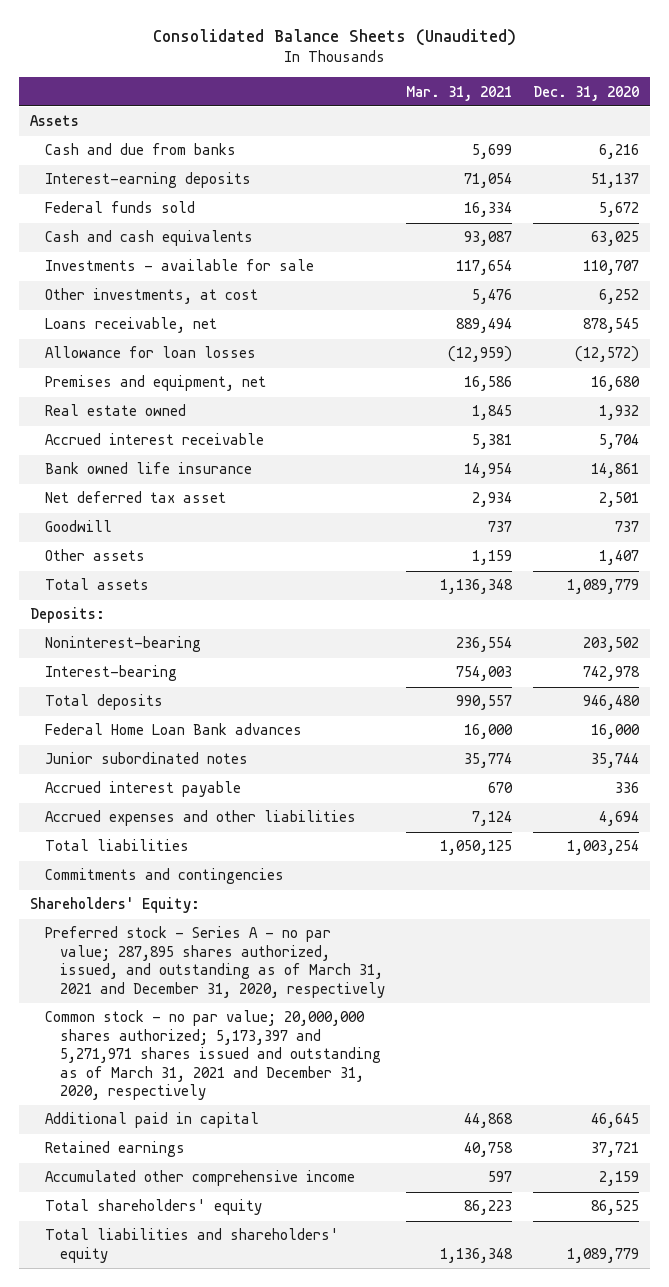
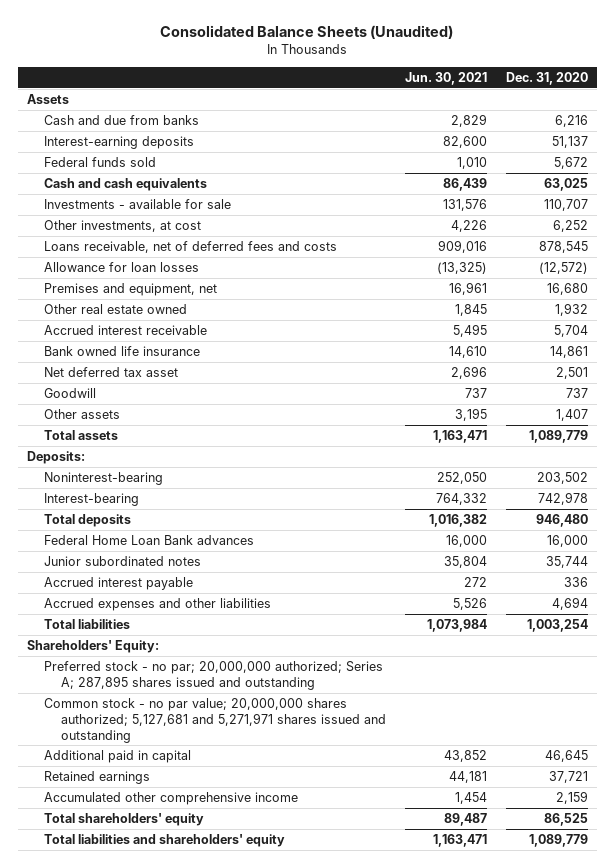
- | Mar. 31, 2021 | Dec. 31, 2020
+ | Jun. 30, 2021 | Dec. 31, 2020
- Loans receivable, net | 889,494 | 878,545
+ Loans receivable, net of deferred fees and costs | 909,016 | 878,545
- Real estate owned | 1,845 | 1,932
+ Other real estate owned | 1,845 | 1,932
- Commitments and contingencies
- Preferred stock - Series A - no par value; 287,895 shares authorized, issued, and outstanding as of March 31, 2021 and December 31, 2020, respectively
- Common stock - no par value; 20,000,000 shares authorized; 5,173,397 and 5,271,971 shares issued and outstanding as of March 31, 2021 and December 31, 2020, respectively
+ Preferred stock - no par; 20,000,000 authorized; Series A; 287,895 shares issued and outstanding
+ Common stock - no par value; 20,000,000 shares authorized; 5,127,681 and 5,271,971 shares issued and outstanding

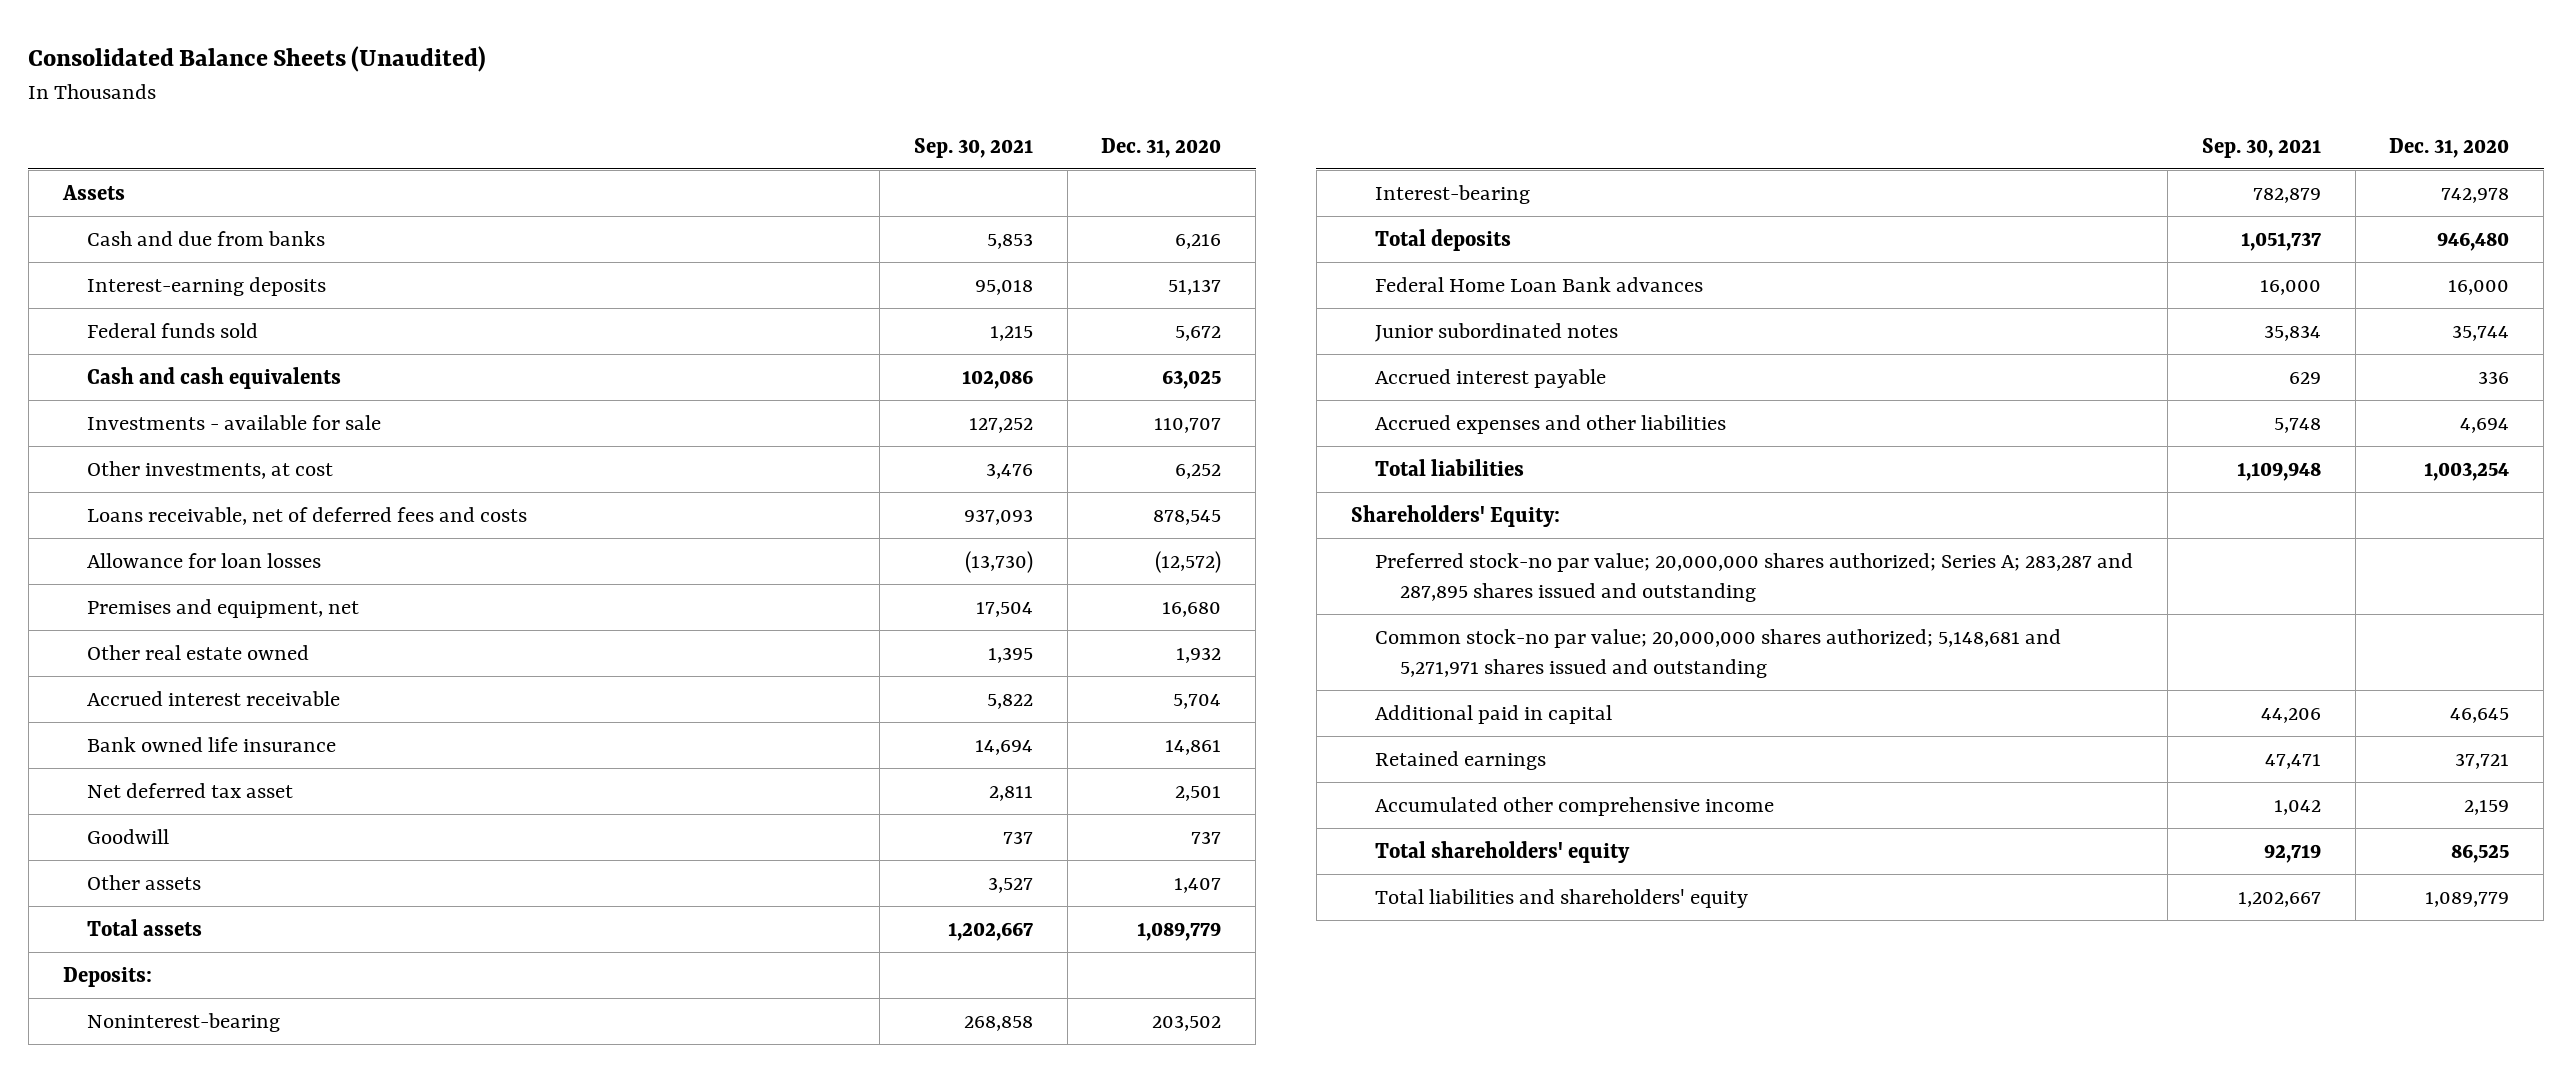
- | Jun. 30, 2021 | Dec. 31, 2020
+ | Sep. 30, 2021 | Dec. 31, 2020
- Preferred stock - no par; 20,000,000 authorized; Series A; 287,895 shares issued and outstanding
- Common stock - no par value; 20,000,000 shares authorized; 5,127,681 and 5,271,971 shares issued and outstanding
+ Preferred stock-no par value; 20,000,000 shares authorized; Series A; 283,287 and 287,895 shares issued and outstanding
+ Common stock-no par value; 20,000,000 shares authorized; 5,148,681 and 5,271,971 shares issued and outstanding

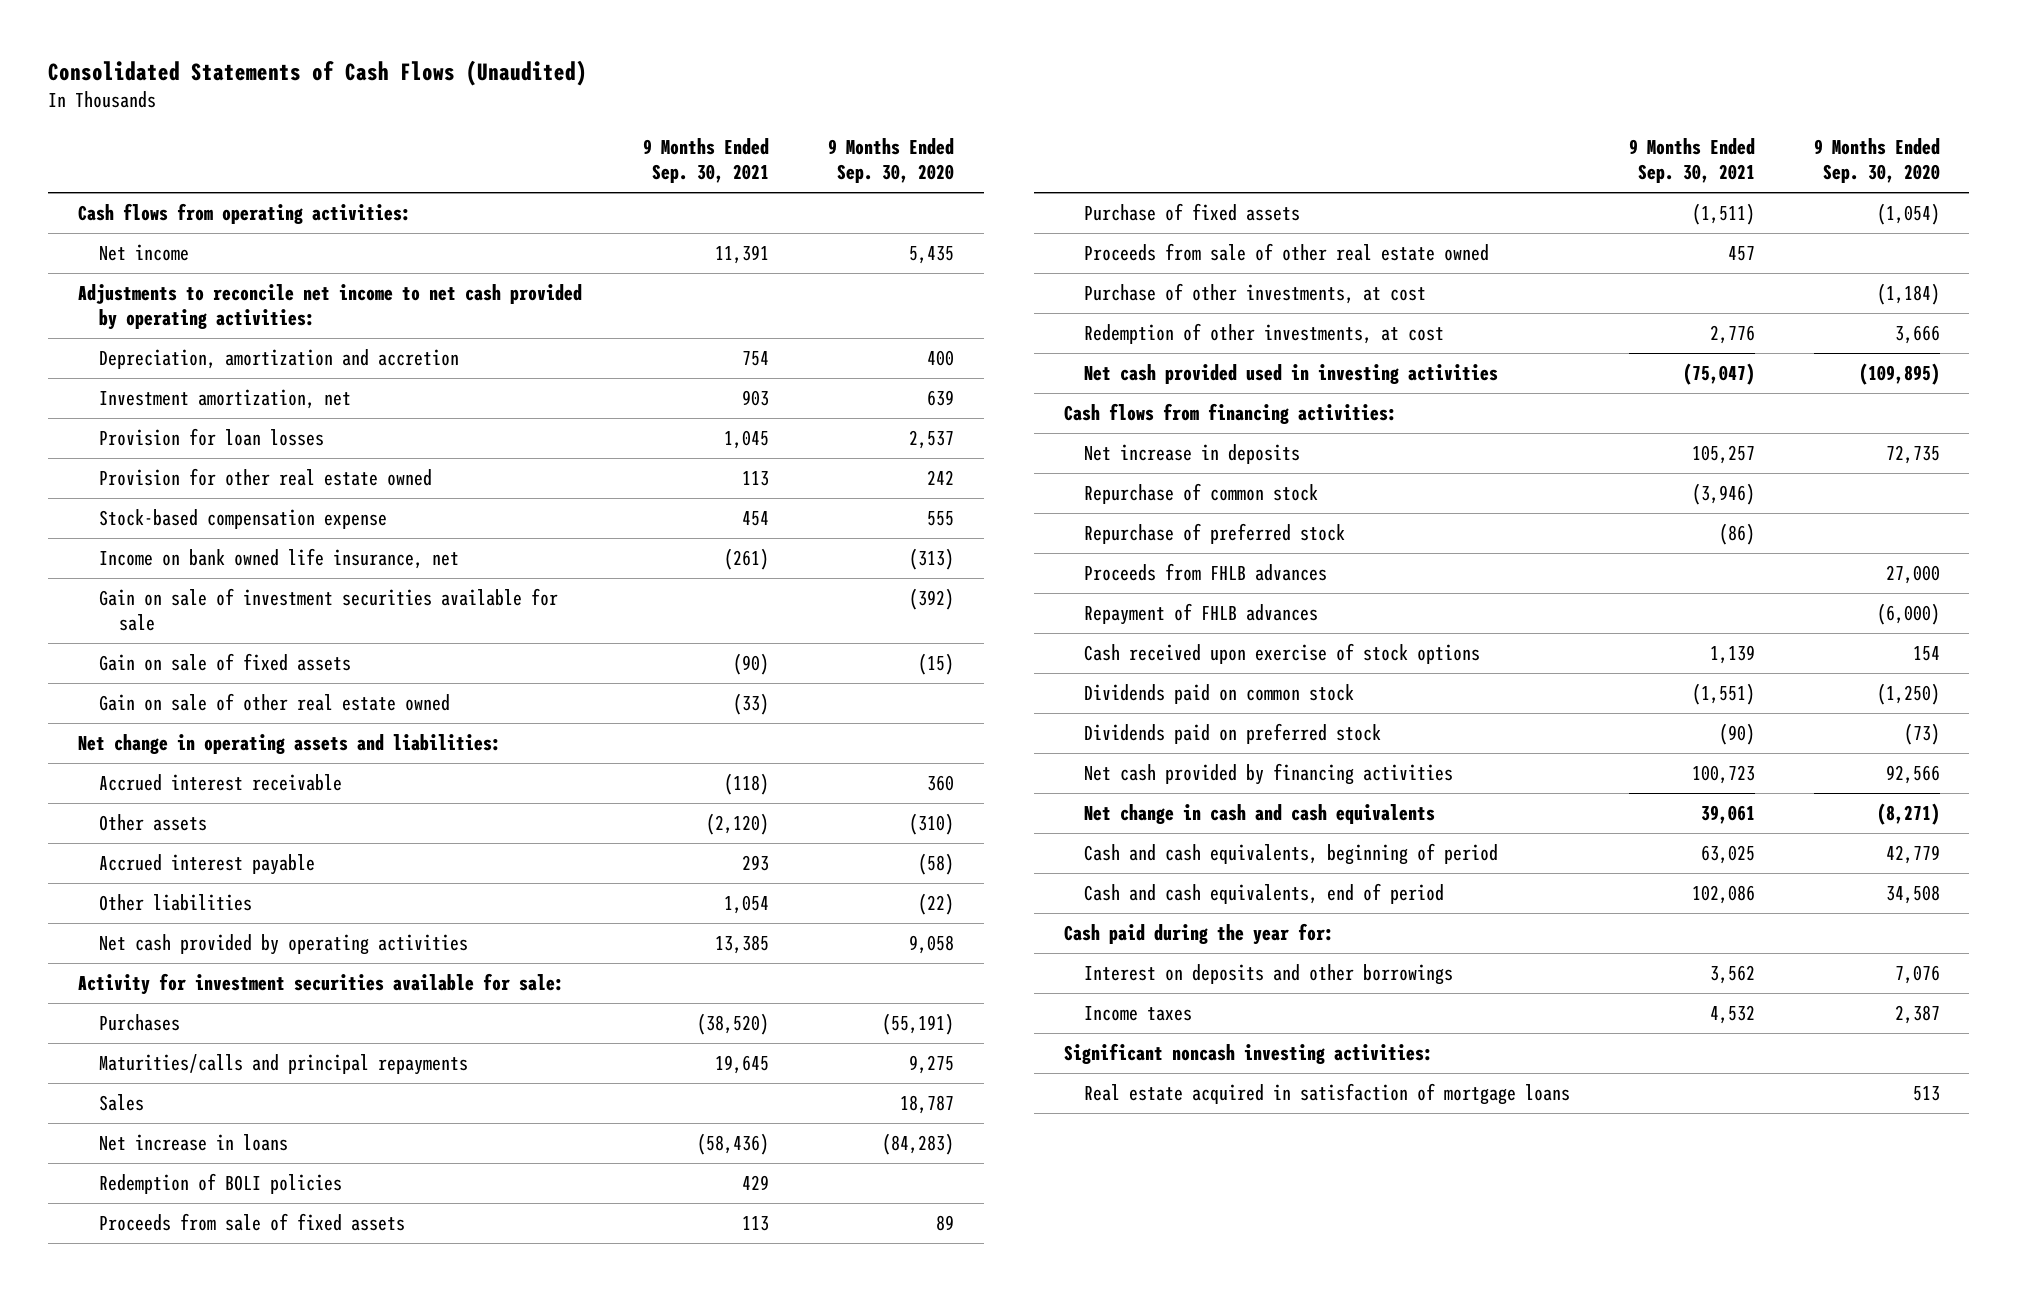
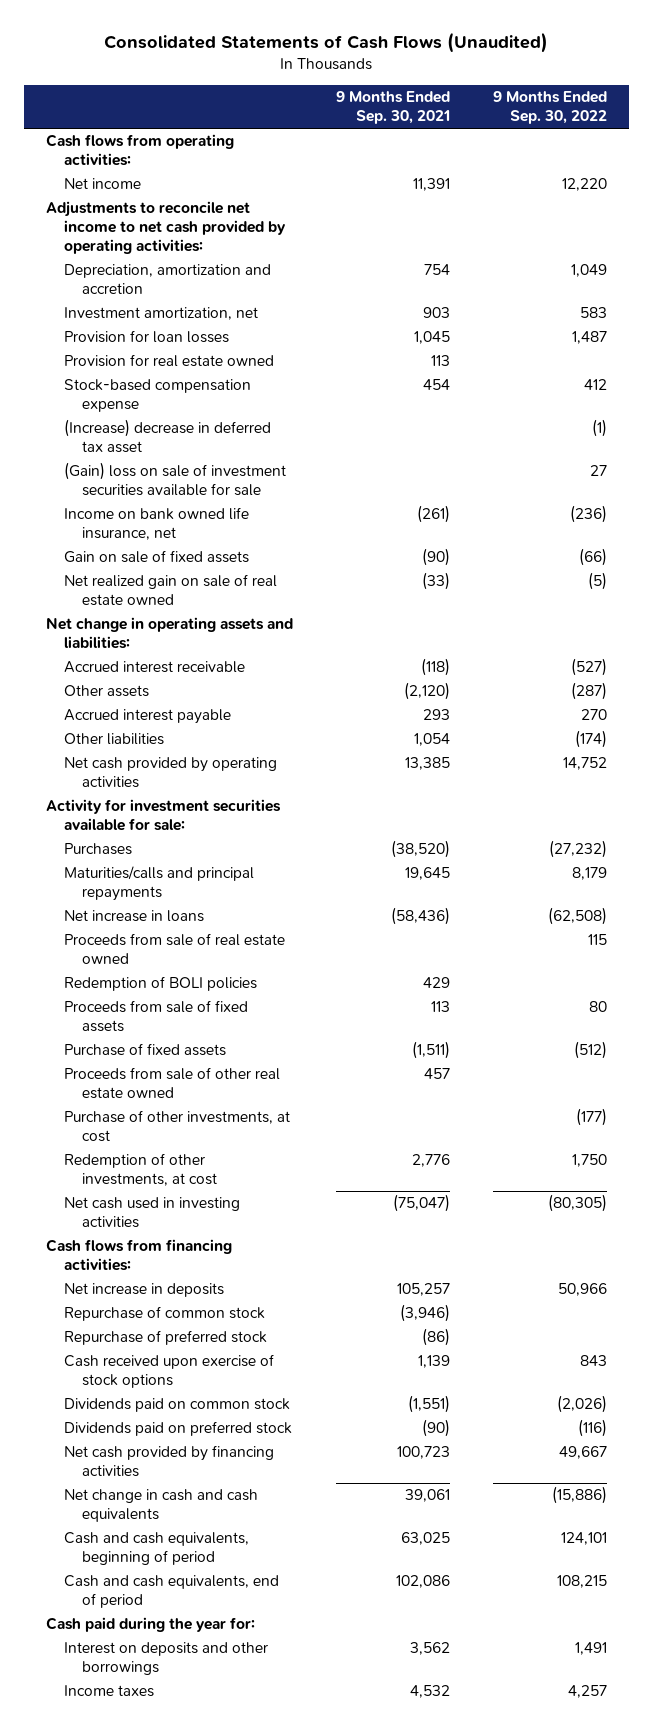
- | 9 Months Ended Sep. 30, 2021 | 9 Months Ended Sep. 30, 2020
+ | 9 Months Ended Sep. 30, 2021 | 9 Months Ended Sep. 30, 2022
- Provision for other real estate owned | 113 | 242
+ Provision for real estate owned | 113 |
+ (Increase) decrease in deferred tax asset | | (1)
+ (Gain) loss on sale of investment securities available for sale | | 27
- Gain on sale of investment securities available for sale | | (392)
- Gain on sale of other real estate owned | (33) |
+ Net realized gain on sale of real estate owned | (33) | (5)
- Sales | | 18,787
+ Proceeds from sale of real estate owned | | 115
- Net cash provided used in investing activities | (75,047) | (109,895)
+ Net cash used in investing activities | (75,047) | (80,305)
- Proceeds from FHLB advances | | 27,000
- Repayment of FHLB advances | | (6,000)
- Significant noncash investing activities:
- Real estate acquired in satisfaction of mortgage loans | | 513

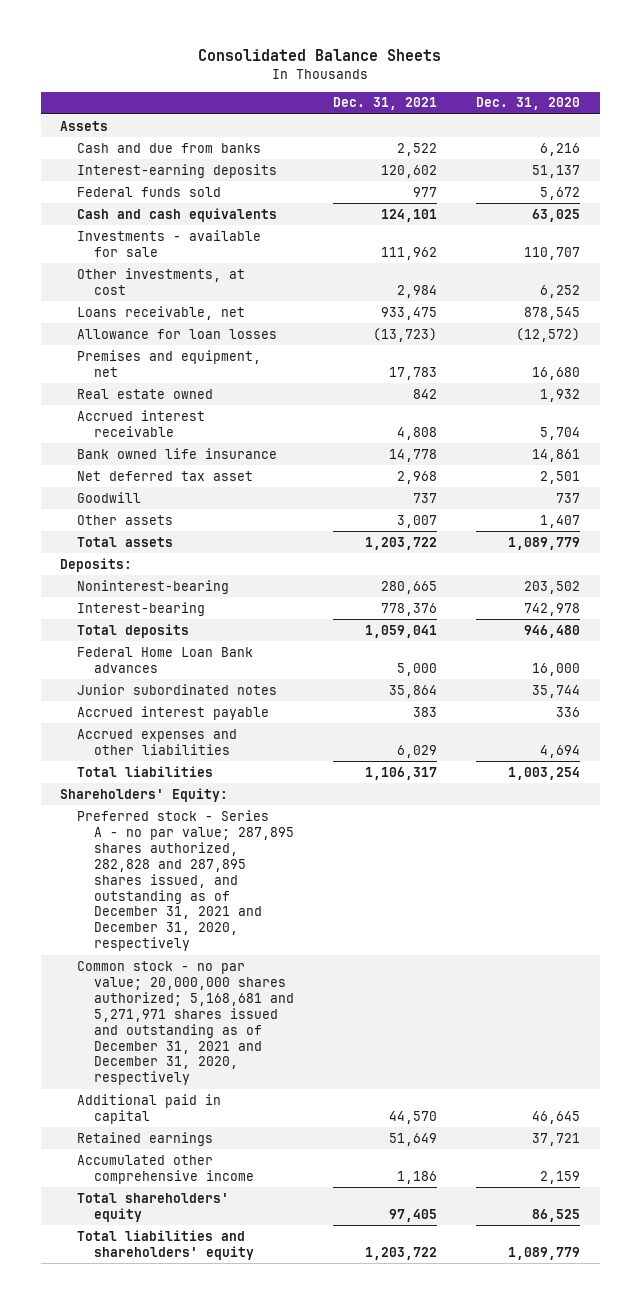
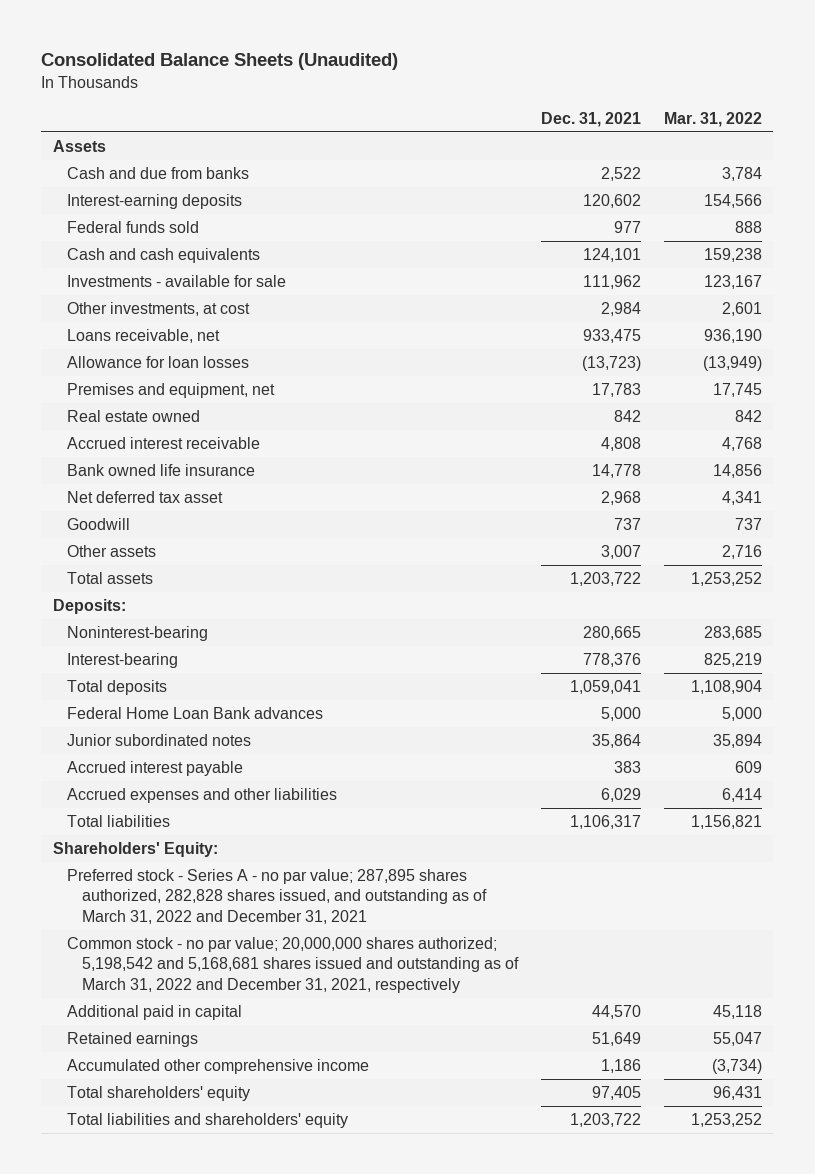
- Consolidated Balance Sheets
+ Consolidated Balance Sheets (Unaudited)
- | Dec. 31, 2021 | Dec. 31, 2020
+ | Dec. 31, 2021 | Mar. 31, 2022
- Preferred stock - Series A - no par value; 287,895 shares authorized, 282,828 and 287,895 shares issued, and outstanding as of December 31, 2021 and December 31, 2020, respectively
- Common stock - no par value; 20,000,000 shares authorized; 5,168,681 and 5,271,971 shares issued and outstanding as of December 31, 2021 and December 31, 2020, respectively
+ Preferred stock - Series A - no par value; 287,895 shares authorized, 282,828 shares issued, and outstanding as of March 31, 2022 and December 31, 2021
+ Common stock - no par value; 20,000,000 shares authorized; 5,198,542 and 5,168,681 shares issued and outstanding as of March 31, 2022 and December 31, 2021, respectively

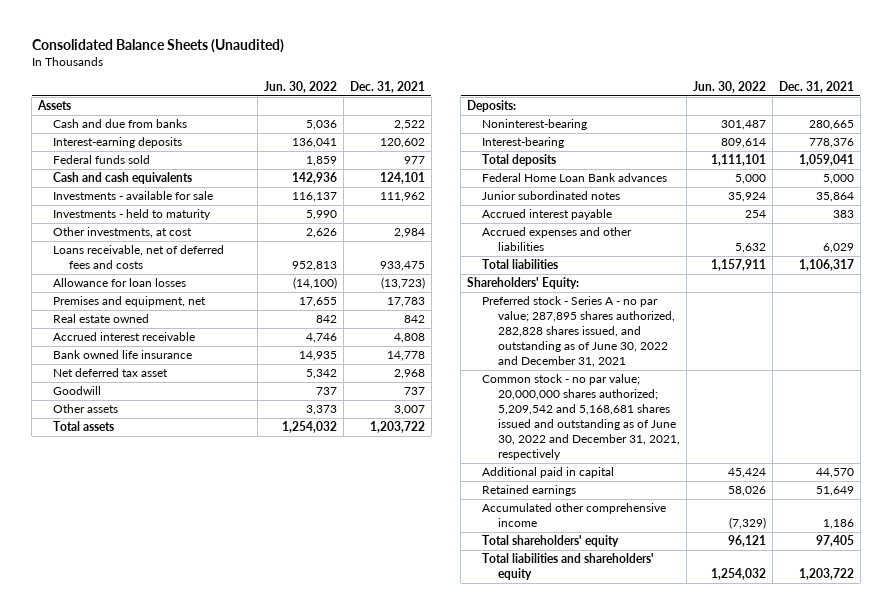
- | Dec. 31, 2021 | Mar. 31, 2022
+ | Jun. 30, 2022 | Dec. 31, 2021
+ Investments - held to maturity | 5,990 |
- Loans receivable, net | 933,475 | 936,190
+ Loans receivable, net of deferred fees and costs | 952,813 | 933,475
- Preferred stock - Series A - no par value; 287,895 shares authorized, 282,828 shares issued, and outstanding as of March 31, 2022 and December 31, 2021
- Common stock - no par value; 20,000,000 shares authorized; 5,198,542 and 5,168,681 shares issued and outstanding as of March 31, 2022 and December 31, 2021, respectively
+ Preferred stock - Series A - no par value; 287,895 shares authorized, 282,828 shares issued, and outstanding as of June 30, 2022 and December 31, 2021
+ Common stock - no par value; 20,000,000 shares authorized; 5,209,542 and 5,168,681 shares issued and outstanding as of June 30, 2022 and December 31, 2021, respectively

